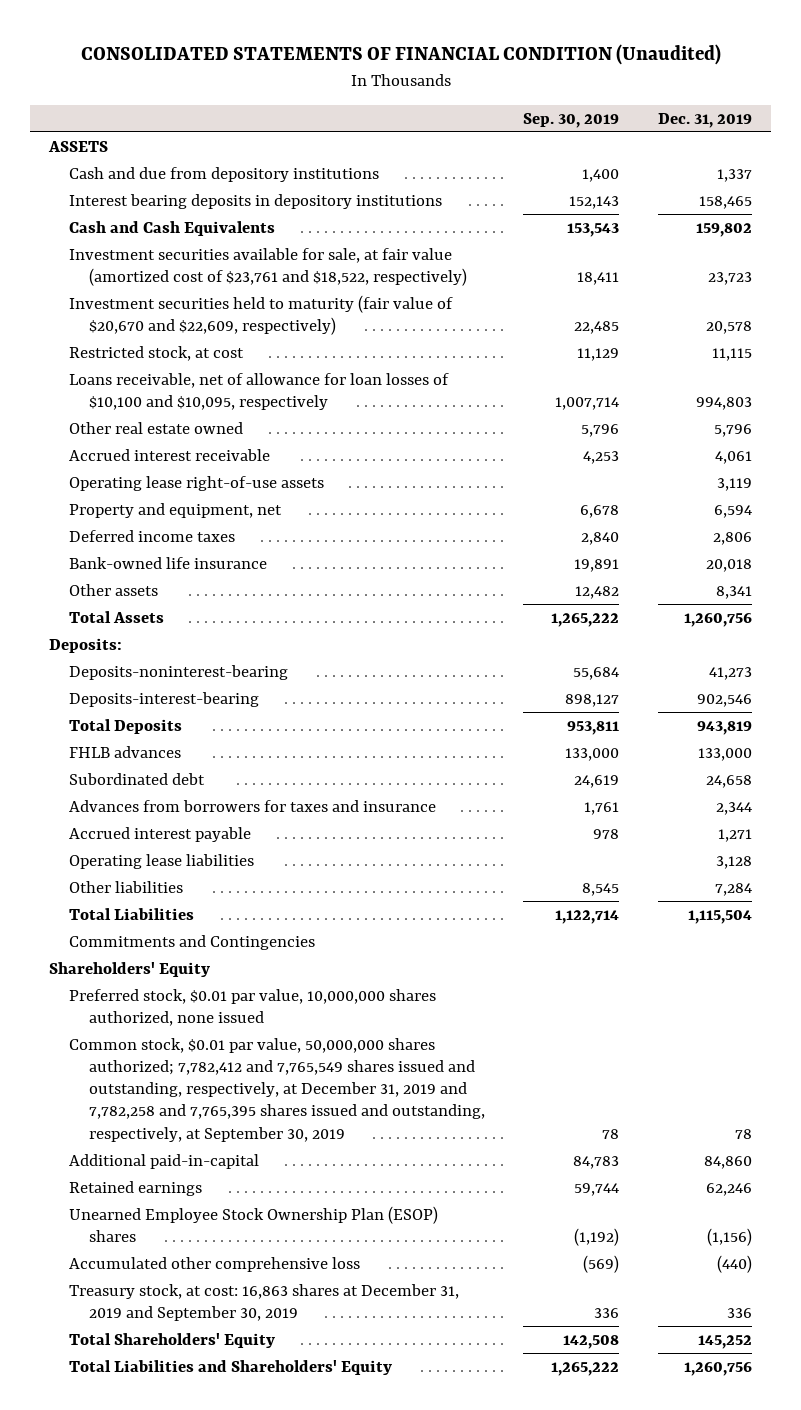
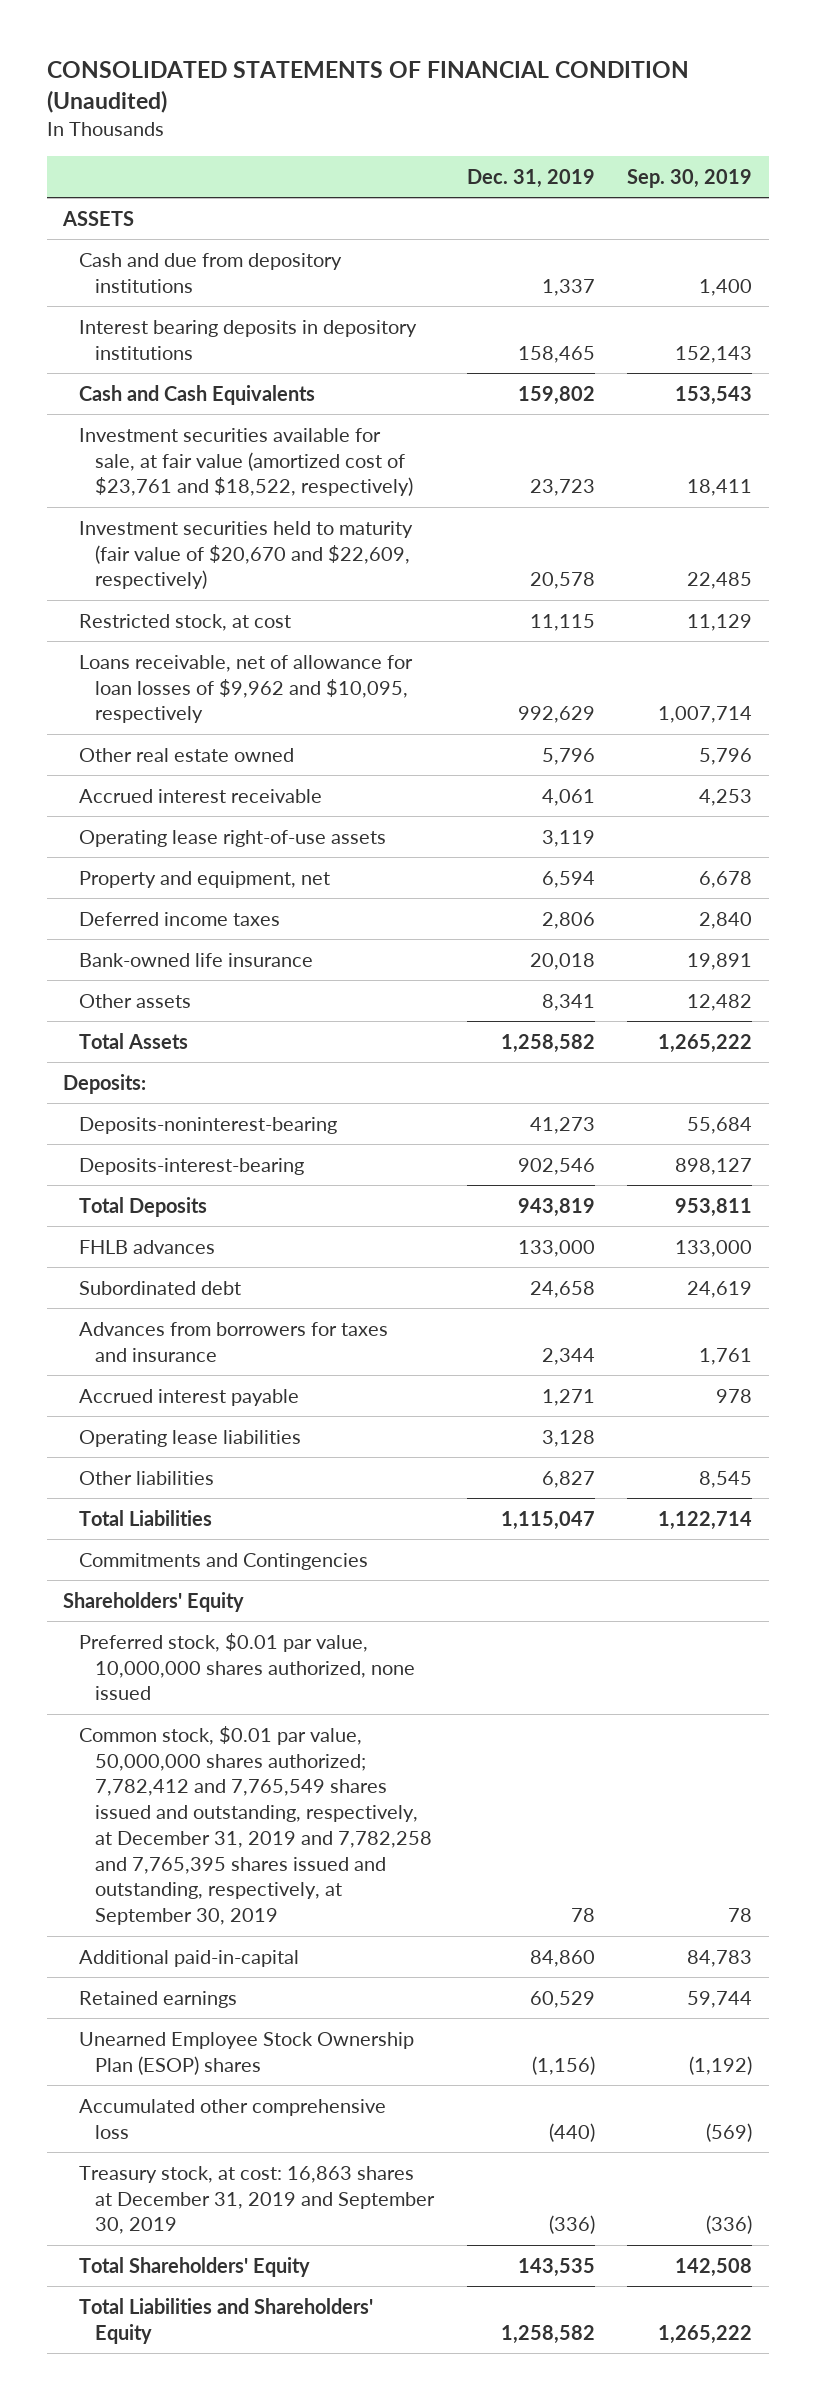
- | Sep. 30, 2019 | Dec. 31, 2019
+ | Dec. 31, 2019 | Sep. 30, 2019
- Loans receivable, net of allowance for loan losses of $10,100 and $10,095, respectively | 1,007,714 | 994,803
+ Loans receivable, net of allowance for loan losses of $9,962 and $10,095, respectively | 992,629 | 1,007,714
- Total Assets | 1,265,222 | 1,260,756
+ Total Assets | 1,258,582 | 1,265,222
- Other liabilities | 8,545 | 7,284
- Total Liabilities | 1,122,714 | 1,115,504
+ Other liabilities | 6,827 | 8,545
+ Total Liabilities | 1,115,047 | 1,122,714
- Retained earnings | 59,744 | 62,246
+ Retained earnings | 60,529 | 59,744
- Treasury stock, at cost: 16,863 shares at December 31, 2019 and September 30, 2019 | 336 | 336
- Total Shareholders' Equity | 142,508 | 145,252
- Total Liabilities and Shareholders' Equity | 1,265,222 | 1,260,756
+ Treasury stock, at cost: 16,863 shares at December 31, 2019 and September 30, 2019 | (336) | (336)
+ Total Shareholders' Equity | 143,535 | 142,508
+ Total Liabilities and Shareholders' Equity | 1,258,582 | 1,265,222

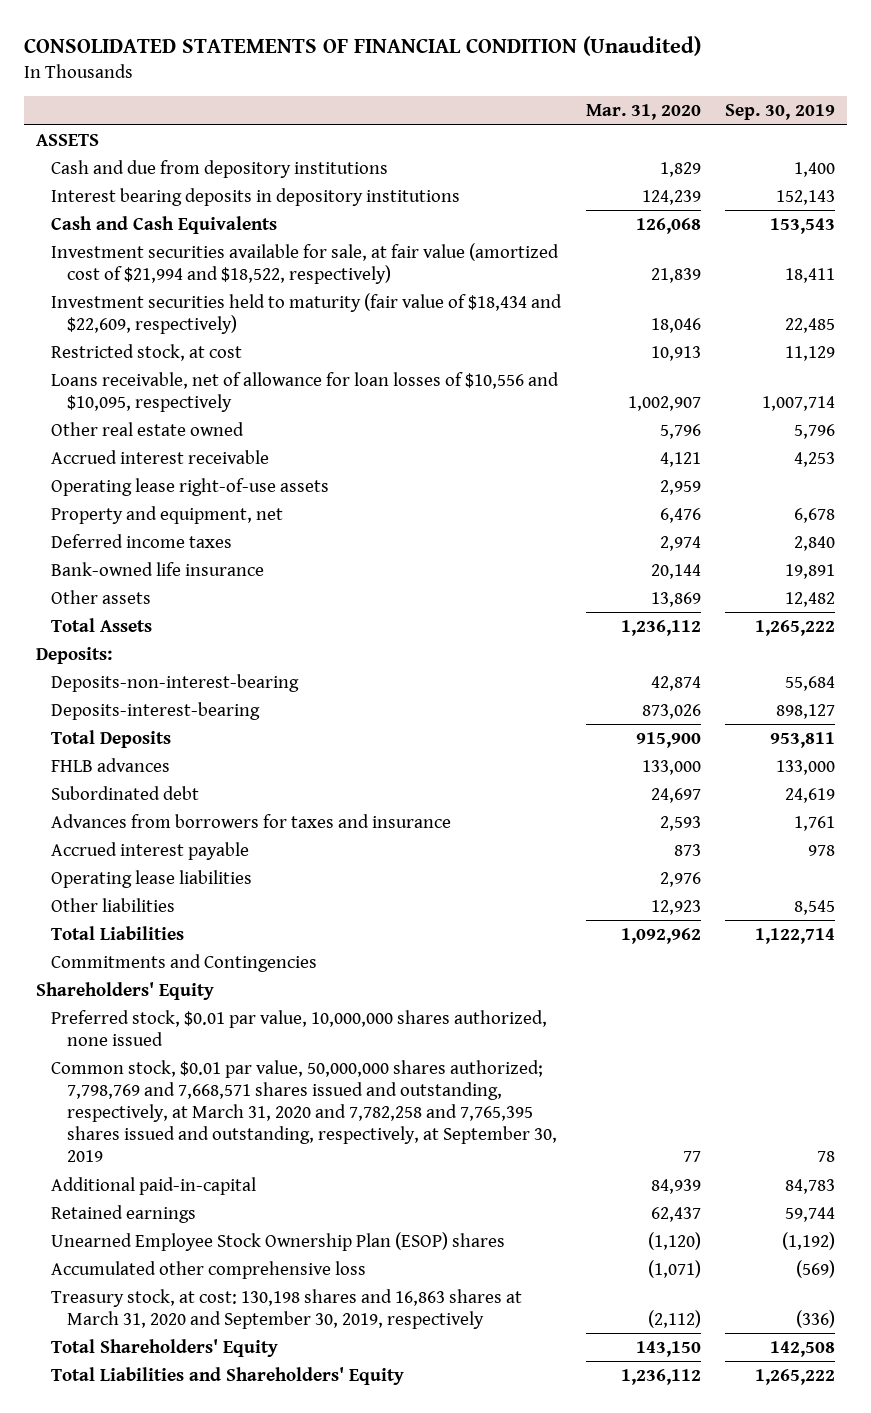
- | Dec. 31, 2019 | Sep. 30, 2019
+ | Mar. 31, 2020 | Sep. 30, 2019
- Investment securities available for sale, at fair value (amortized cost of $23,761 and $18,522, respectively) | 23,723 | 18,411
- Investment securities held to maturity (fair value of $20,670 and $22,609, respectively) | 20,578 | 22,485
+ Investment securities available for sale, at fair value (amortized cost of $21,994 and $18,522, respectively) | 21,839 | 18,411
+ Investment securities held to maturity (fair value of $18,434 and $22,609, respectively) | 18,046 | 22,485
- Loans receivable, net of allowance for loan losses of $9,962 and $10,095, respectively | 992,629 | 1,007,714
+ Loans receivable, net of allowance for loan losses of $10,556 and $10,095, respectively | 1,002,907 | 1,007,714
- Deposits-noninterest-bearing | 41,273 | 55,684
+ Deposits-non-interest-bearing | 42,874 | 55,684
- Common stock, $0.01 par value, 50,000,000 shares authorized; 7,782,412 and 7,765,549 shares issued and outstanding, respectively, at December 31, 2019 and 7,782,258 and 7,765,395 shares issued and outstanding, respectively, at September 30, 2019 | 78 | 78
+ Common stock, $0.01 par value, 50,000,000 shares authorized; 7,798,769 and 7,668,571 shares issued and outstanding, respectively, at March 31, 2020 and 7,782,258 and 7,765,395 shares issued and outstanding, respectively, at September 30, 2019 | 77 | 78
- Treasury stock, at cost: 16,863 shares at December 31, 2019 and September 30, 2019 | (336) | (336)
+ Treasury stock, at cost: 130,198 shares and 16,863 shares at March 31, 2020 and September 30, 2019, respectively | (2,112) | (336)

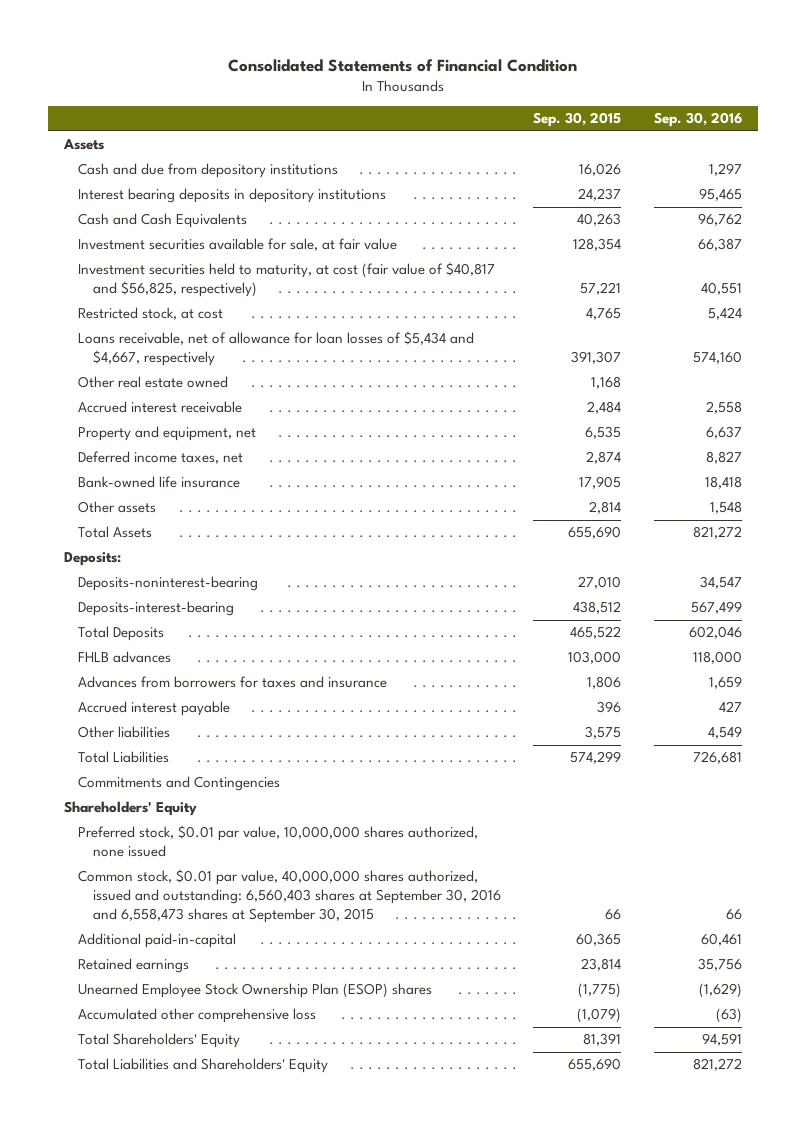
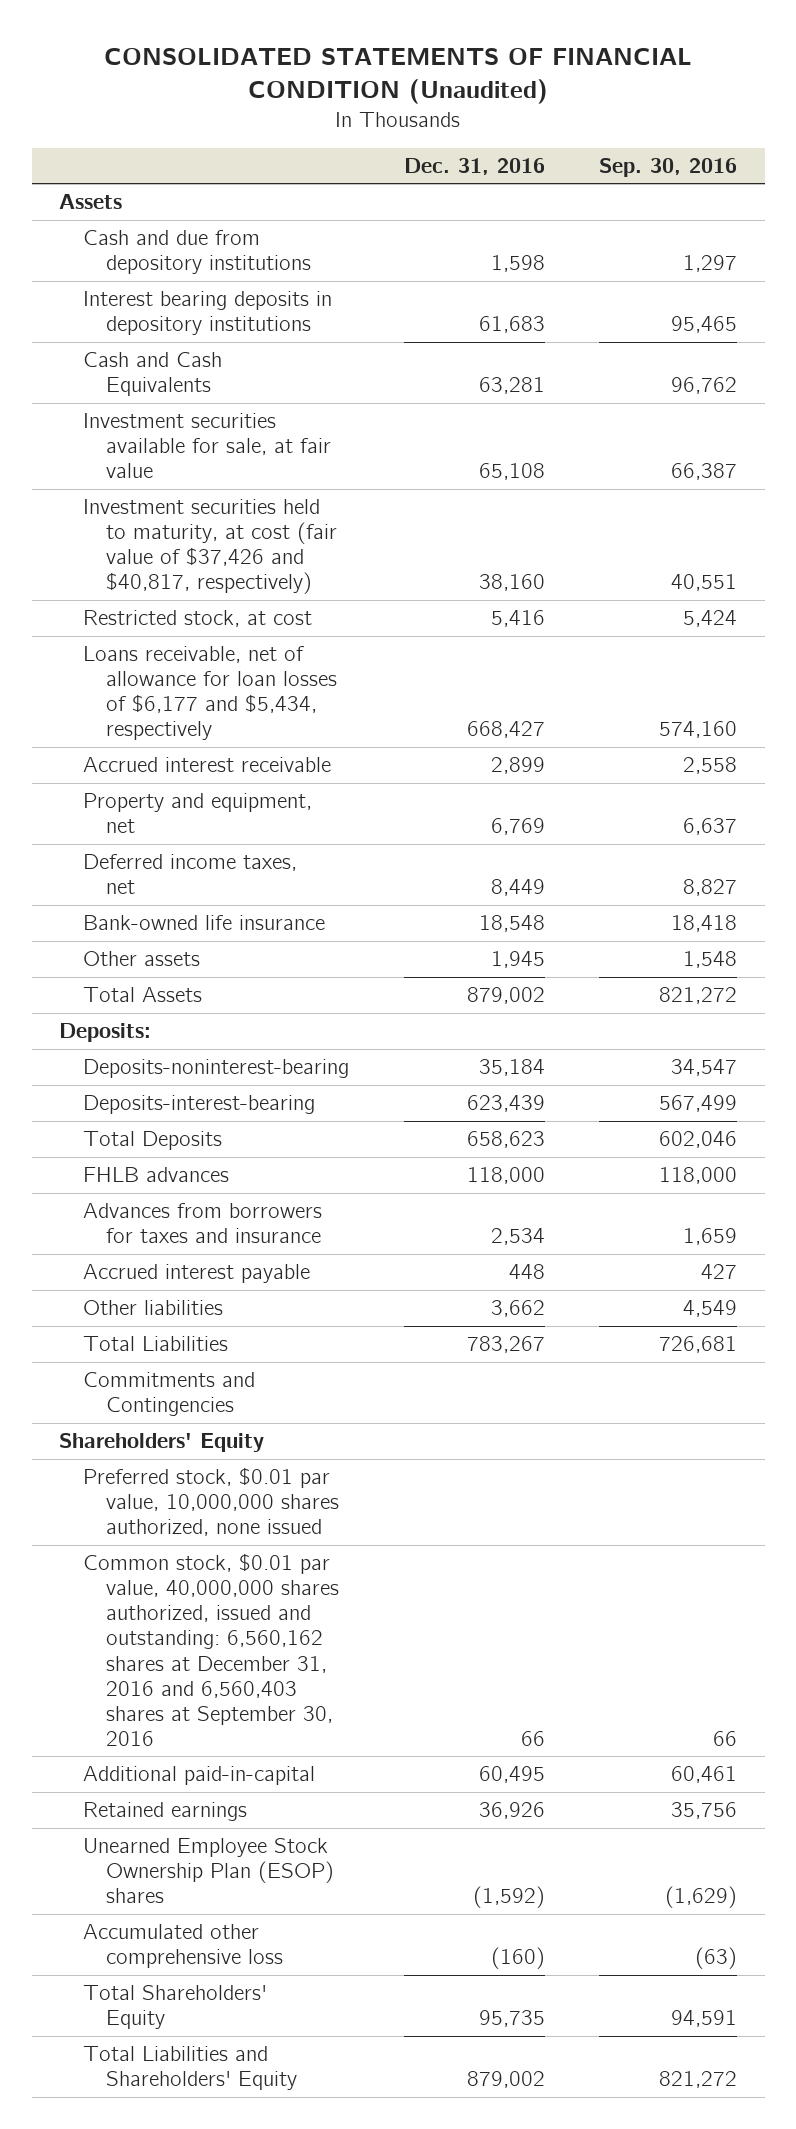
- Consolidated Statements of Financial Condition
+ CONSOLIDATED STATEMENTS OF FINANCIAL CONDITION (Unaudited)
- | Sep. 30, 2015 | Sep. 30, 2016
+ | Dec. 31, 2016 | Sep. 30, 2016
- Investment securities held to maturity, at cost (fair value of $40,817 and $56,825, respectively) | 57,221 | 40,551
+ Investment securities held to maturity, at cost (fair value of $37,426 and $40,817, respectively) | 38,160 | 40,551
- Loans receivable, net of allowance for loan losses of $5,434 and $4,667, respectively | 391,307 | 574,160
- Other real estate owned | 1,168 |
+ Loans receivable, net of allowance for loan losses of $6,177 and $5,434, respectively | 668,427 | 574,160
- Common stock, $0.01 par value, 40,000,000 shares authorized, issued and outstanding: 6,560,403 shares at September 30, 2016 and 6,558,473 shares at September 30, 2015 | 66 | 66
+ Common stock, $0.01 par value, 40,000,000 shares authorized, issued and outstanding: 6,560,162 shares at December 31, 2016 and 6,560,403 shares at September 30, 2016 | 66 | 66

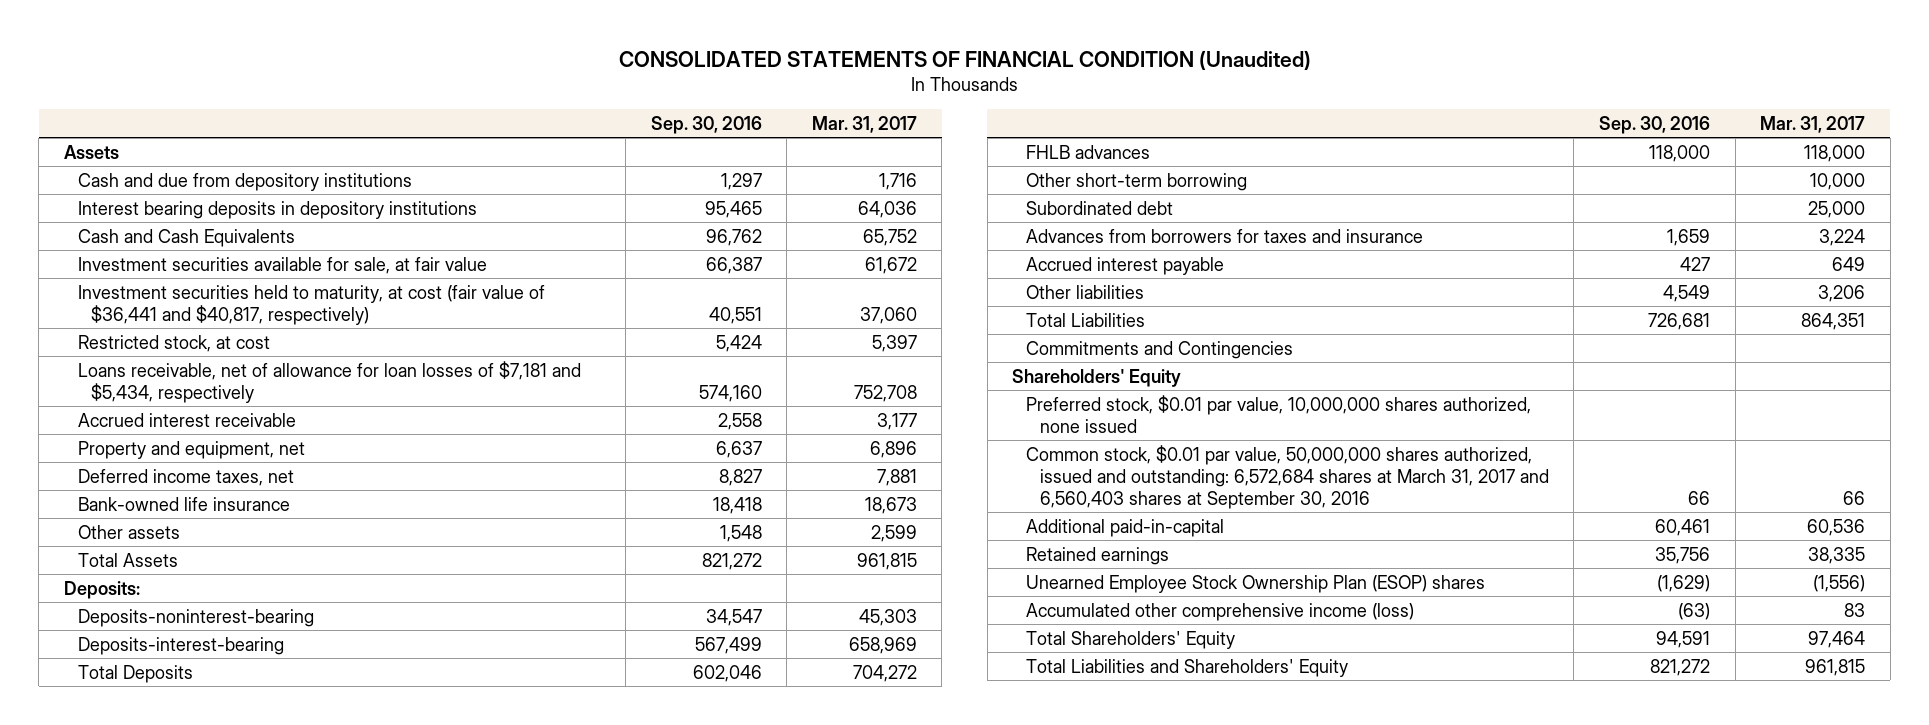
- | Dec. 31, 2016 | Sep. 30, 2016
+ | Sep. 30, 2016 | Mar. 31, 2017
- Investment securities held to maturity, at cost (fair value of $37,426 and $40,817, respectively) | 38,160 | 40,551
+ Investment securities held to maturity, at cost (fair value of $36,441 and $40,817, respectively) | 40,551 | 37,060
- Loans receivable, net of allowance for loan losses of $6,177 and $5,434, respectively | 668,427 | 574,160
+ Loans receivable, net of allowance for loan losses of $7,181 and $5,434, respectively | 574,160 | 752,708
+ Other short-term borrowing | | 10,000
+ Subordinated debt | | 25,000
- Common stock, $0.01 par value, 40,000,000 shares authorized, issued and outstanding: 6,560,162 shares at December 31, 2016 and 6,560,403 shares at September 30, 2016 | 66 | 66
+ Common stock, $0.01 par value, 50,000,000 shares authorized, issued and outstanding: 6,572,684 shares at March 31, 2017 and 6,560,403 shares at September 30, 2016 | 66 | 66
- Accumulated other comprehensive loss | (160) | (63)
+ Accumulated other comprehensive income (loss) | (63) | 83

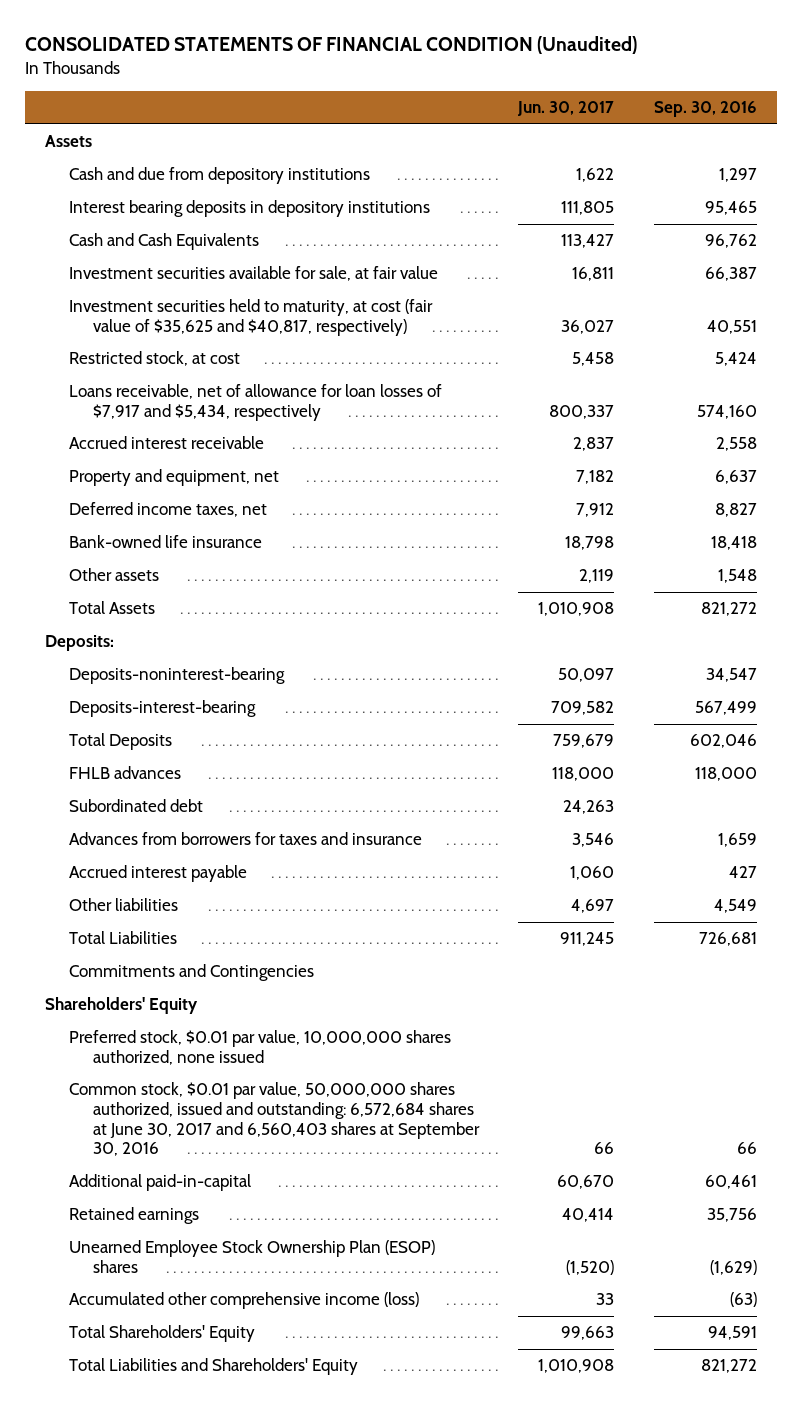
- | Sep. 30, 2016 | Mar. 31, 2017
+ | Jun. 30, 2017 | Sep. 30, 2016
- Investment securities held to maturity, at cost (fair value of $36,441 and $40,817, respectively) | 40,551 | 37,060
+ Investment securities held to maturity, at cost (fair value of $35,625 and $40,817, respectively) | 36,027 | 40,551
- Loans receivable, net of allowance for loan losses of $7,181 and $5,434, respectively | 574,160 | 752,708
+ Loans receivable, net of allowance for loan losses of $7,917 and $5,434, respectively | 800,337 | 574,160
- Other short-term borrowing | | 10,000
- Common stock, $0.01 par value, 50,000,000 shares authorized, issued and outstanding: 6,572,684 shares at March 31, 2017 and 6,560,403 shares at September 30, 2016 | 66 | 66
+ Common stock, $0.01 par value, 50,000,000 shares authorized, issued and outstanding: 6,572,684 shares at June 30, 2017 and 6,560,403 shares at September 30, 2016 | 66 | 66

